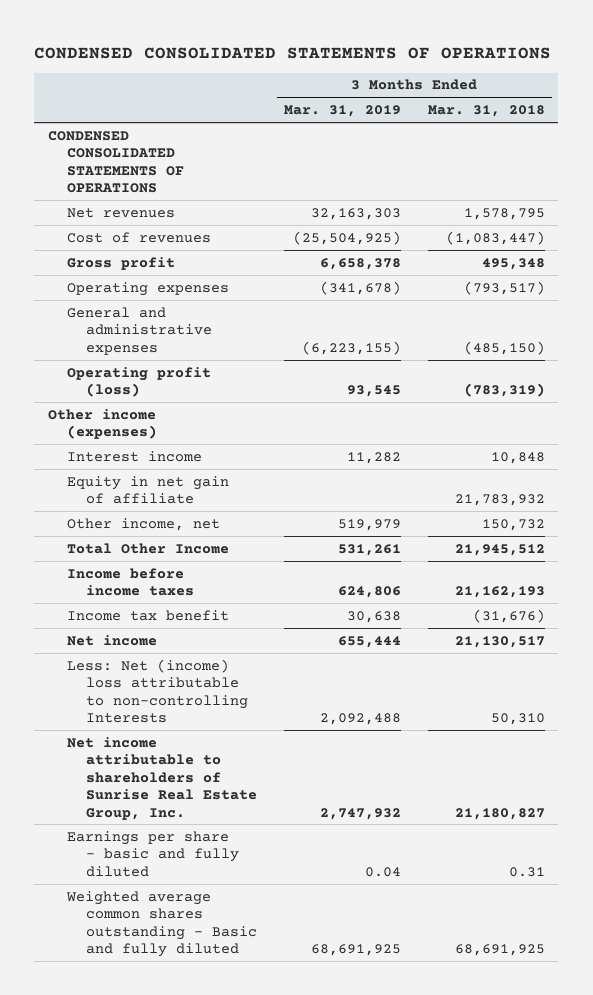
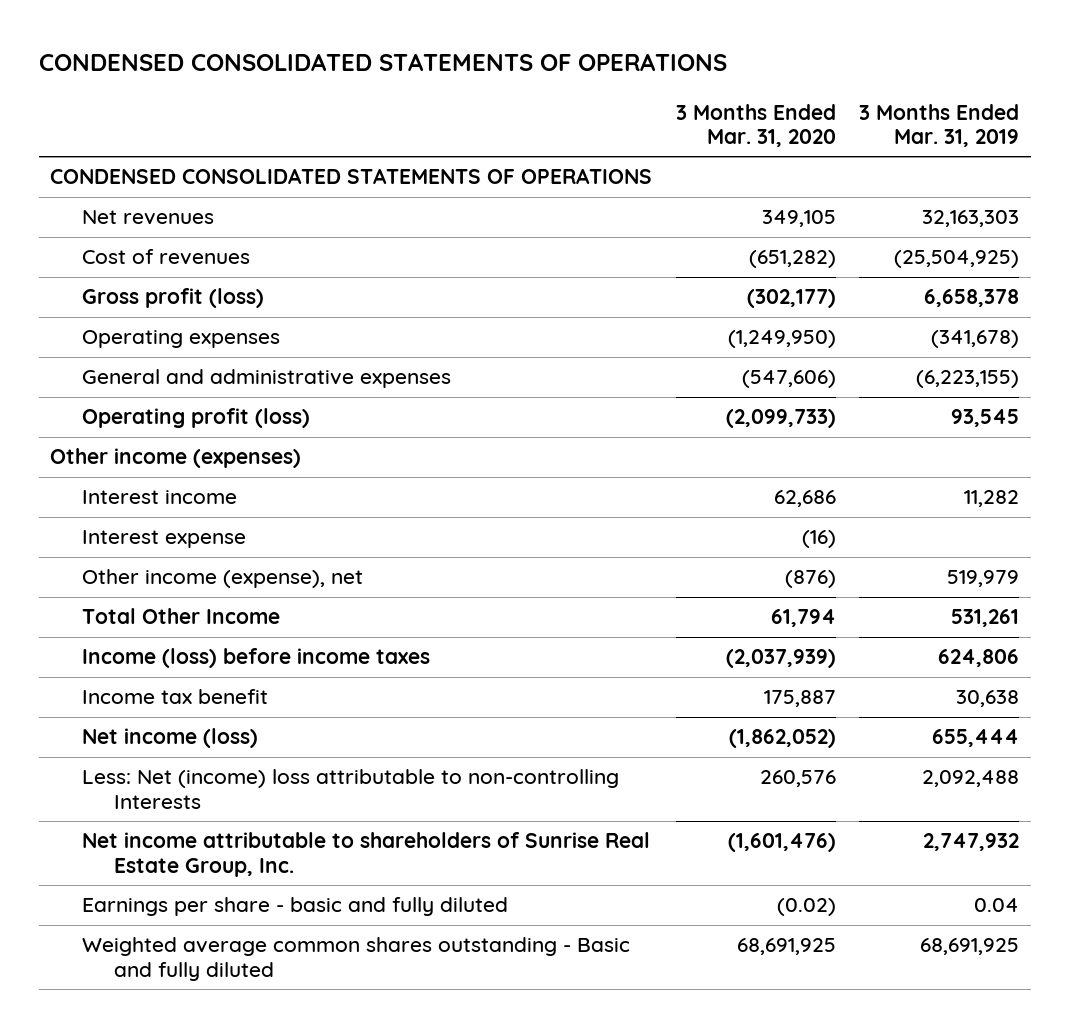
- | 3 Months Ended Mar. 31, 2019 | 3 Months Ended Mar. 31, 2018
+ | 3 Months Ended Mar. 31, 2020 | 3 Months Ended Mar. 31, 2019
- Gross profit | 6,658,378 | 495,348
+ Gross profit (loss) | (302,177) | 6,658,378
- Equity in net gain of affiliate | | 21,783,932
- Other income, net | 519,979 | 150,732
+ Interest expense | (16) |
+ Other income (expense), net | (876) | 519,979
- Income before income taxes | 624,806 | 21,162,193
+ Income (loss) before income taxes | (2,037,939) | 624,806
- Net income | 655,444 | 21,130,517
+ Net income (loss) | (1,862,052) | 655,444

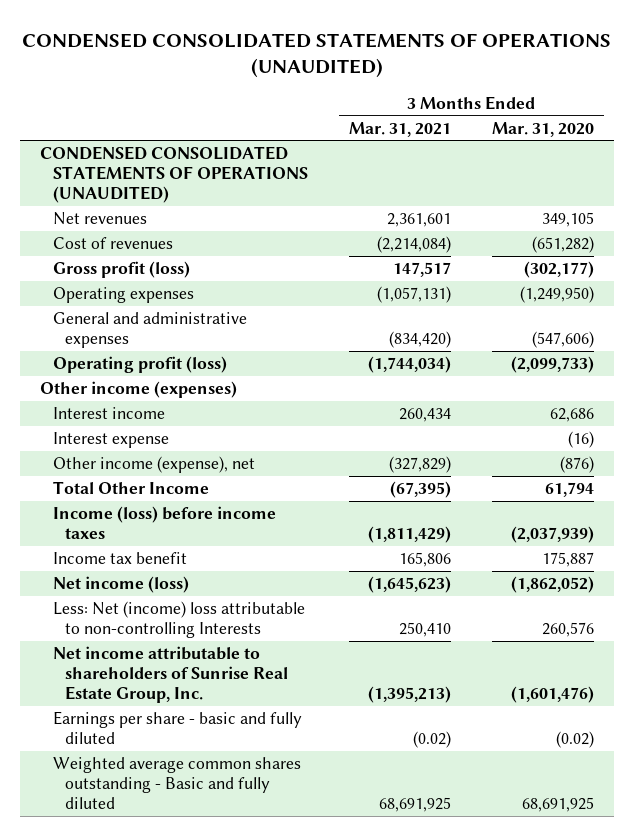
- CONDENSED CONSOLIDATED STATEMENTS OF OPERATIONS
+ CONDENSED CONSOLIDATED STATEMENTS OF OPERATIONS (UNAUDITED)
- | 3 Months Ended Mar. 31, 2020 | 3 Months Ended Mar. 31, 2019
+ | 3 Months Ended Mar. 31, 2021 | 3 Months Ended Mar. 31, 2020
- CONDENSED CONSOLIDATED STATEMENTS OF OPERATIONS
+ CONDENSED CONSOLIDATED STATEMENTS OF OPERATIONS (UNAUDITED)

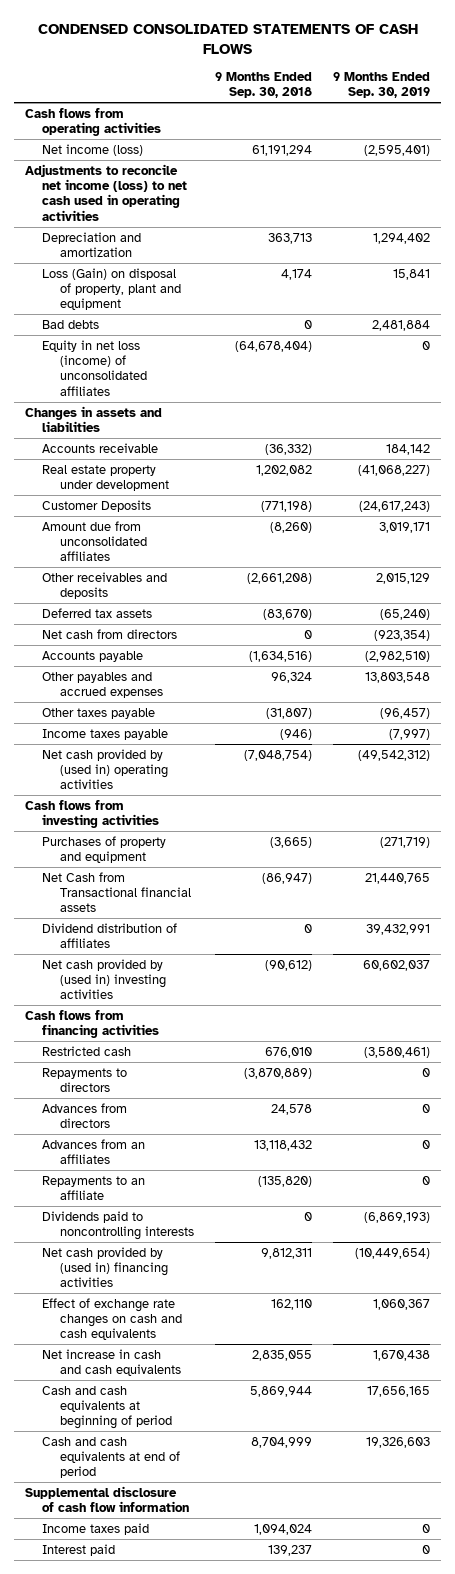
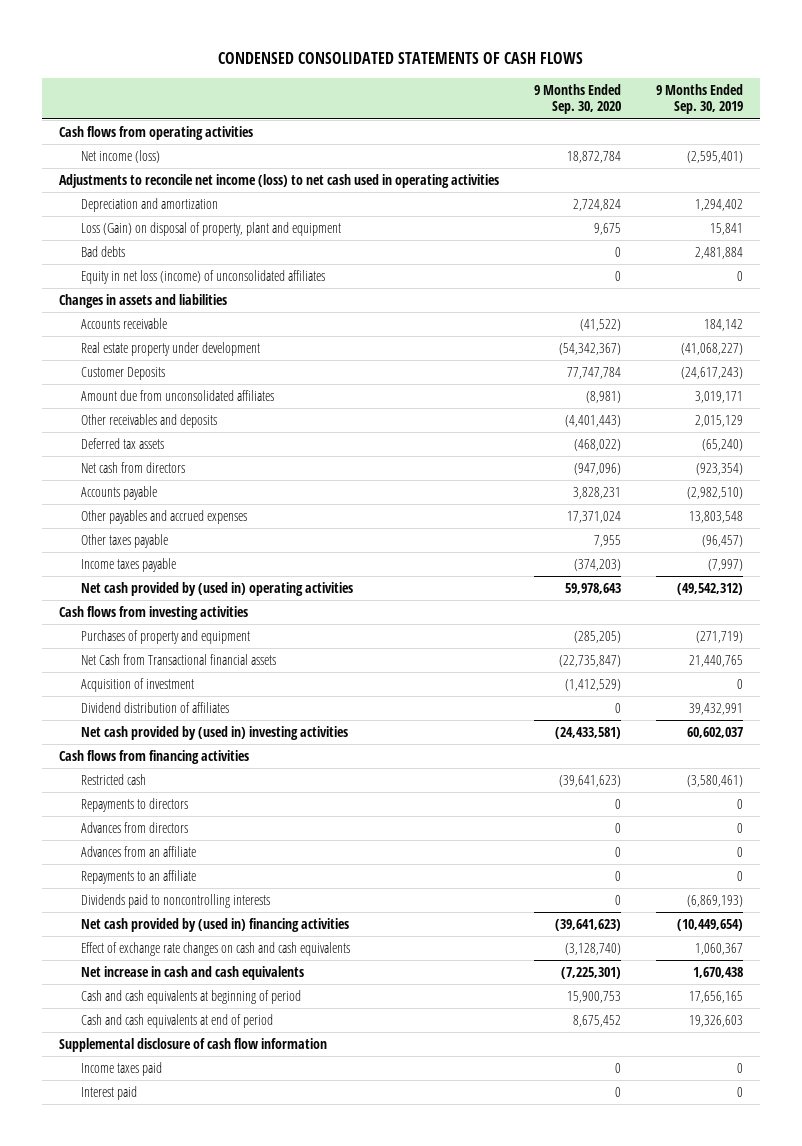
- | 9 Months Ended Sep. 30, 2018 | 9 Months Ended Sep. 30, 2019
+ | 9 Months Ended Sep. 30, 2020 | 9 Months Ended Sep. 30, 2019
+ Acquisition of investment | (1,412,529) | 0
- Advances from an affiliates | 13,118,432 | 0
+ Advances from an affiliate | 0 | 0

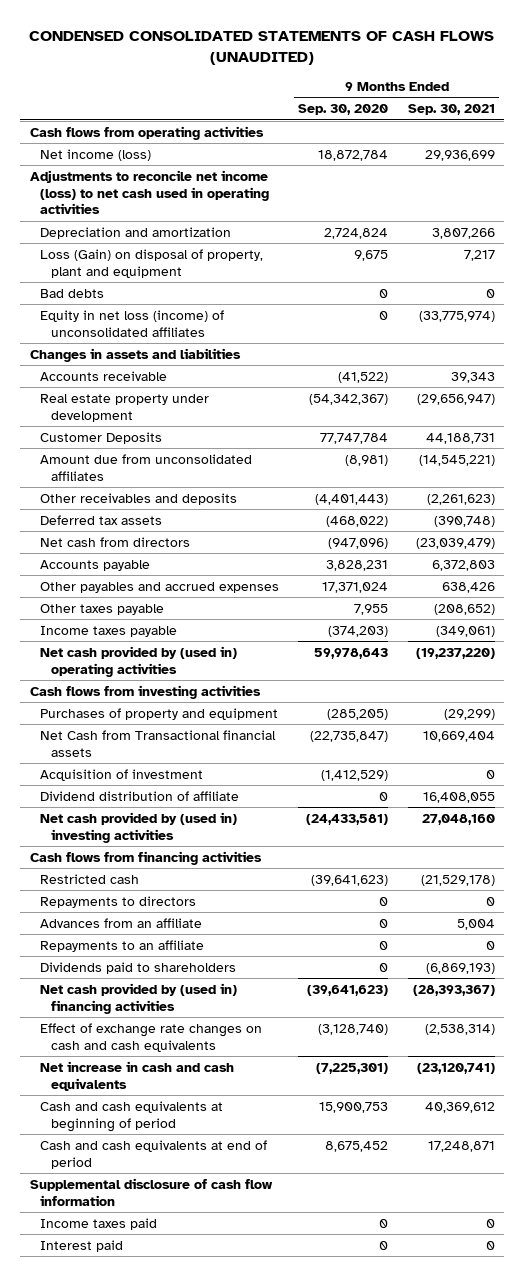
- CONDENSED CONSOLIDATED STATEMENTS OF CASH FLOWS
+ CONDENSED CONSOLIDATED STATEMENTS OF CASH FLOWS (UNAUDITED)
- | 9 Months Ended Sep. 30, 2020 | 9 Months Ended Sep. 30, 2019
+ | 9 Months Ended Sep. 30, 2020 | 9 Months Ended Sep. 30, 2021
- Dividend distribution of affiliates | 0 | 39,432,991
+ Dividend distribution of affiliate | 0 | 16,408,055
- Advances from directors | 0 | 0
- Dividends paid to noncontrolling interests | 0 | (6,869,193)
+ Dividends paid to shareholders | 0 | (6,869,193)

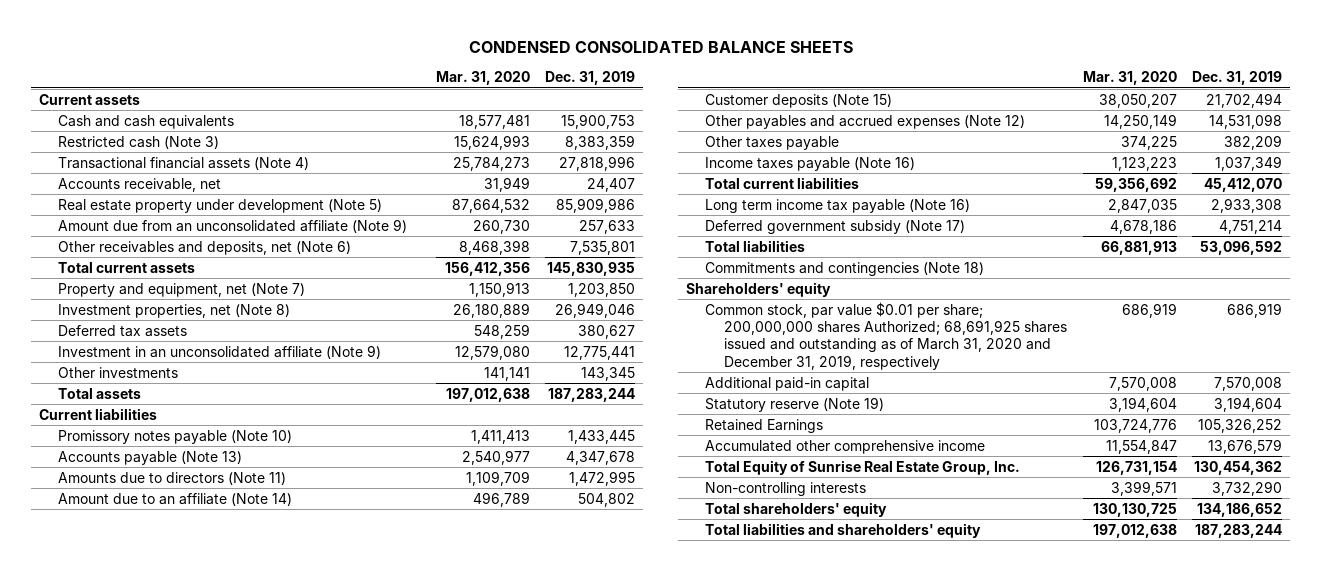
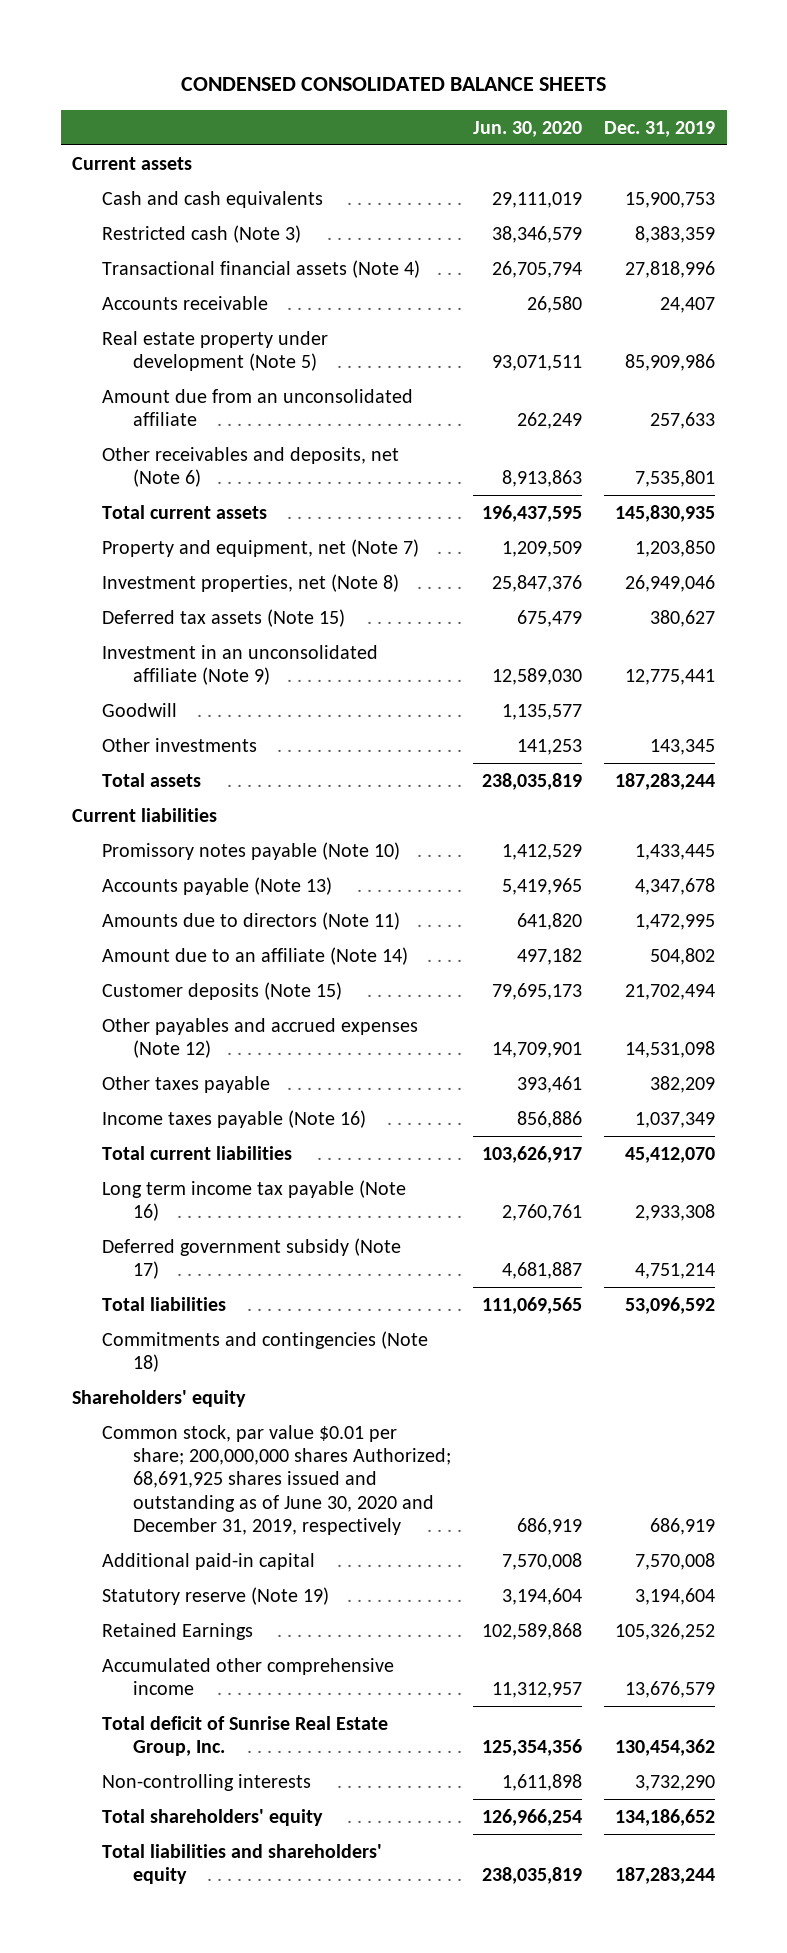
- | Mar. 31, 2020 | Dec. 31, 2019
+ | Jun. 30, 2020 | Dec. 31, 2019
- Accounts receivable, net | 31,949 | 24,407
+ Accounts receivable | 26,580 | 24,407
- Amount due from an unconsolidated affiliate (Note 9) | 260,730 | 257,633
+ Amount due from an unconsolidated affiliate | 262,249 | 257,633
- Deferred tax assets | 548,259 | 380,627
+ Deferred tax assets (Note 15) | 675,479 | 380,627
+ Goodwill | 1,135,577 |
- Common stock, par value $0.01 per share; 200,000,000 shares Authorized; 68,691,925 shares issued and outstanding as of March 31, 2020 and December 31, 2019, respectively | 686,919 | 686,919
+ Common stock, par value $0.01 per share; 200,000,000 shares Authorized; 68,691,925 shares issued and outstanding as of June 30, 2020 and December 31, 2019, respectively | 686,919 | 686,919
- Total Equity of Sunrise Real Estate Group, Inc. | 126,731,154 | 130,454,362
+ Total deficit of Sunrise Real Estate Group, Inc. | 125,354,356 | 130,454,362

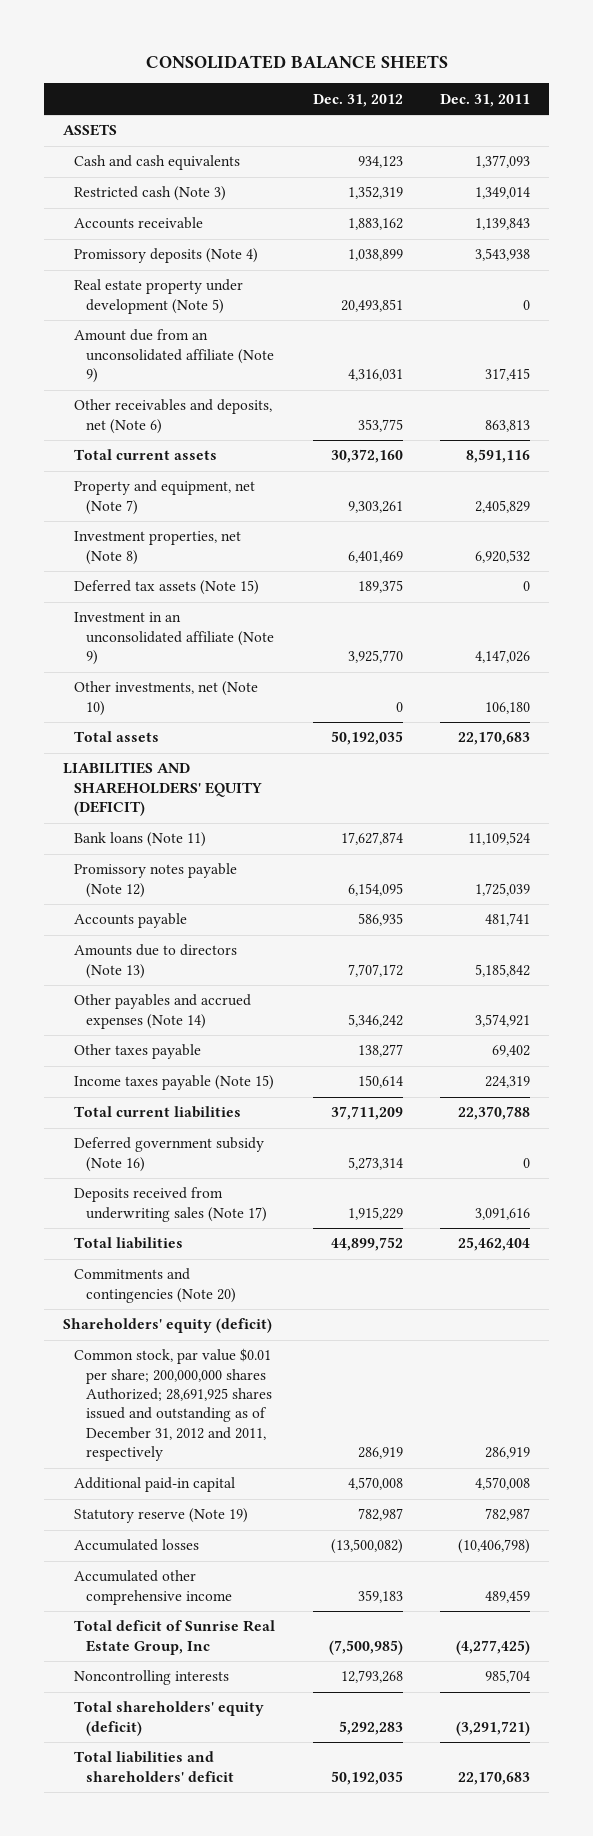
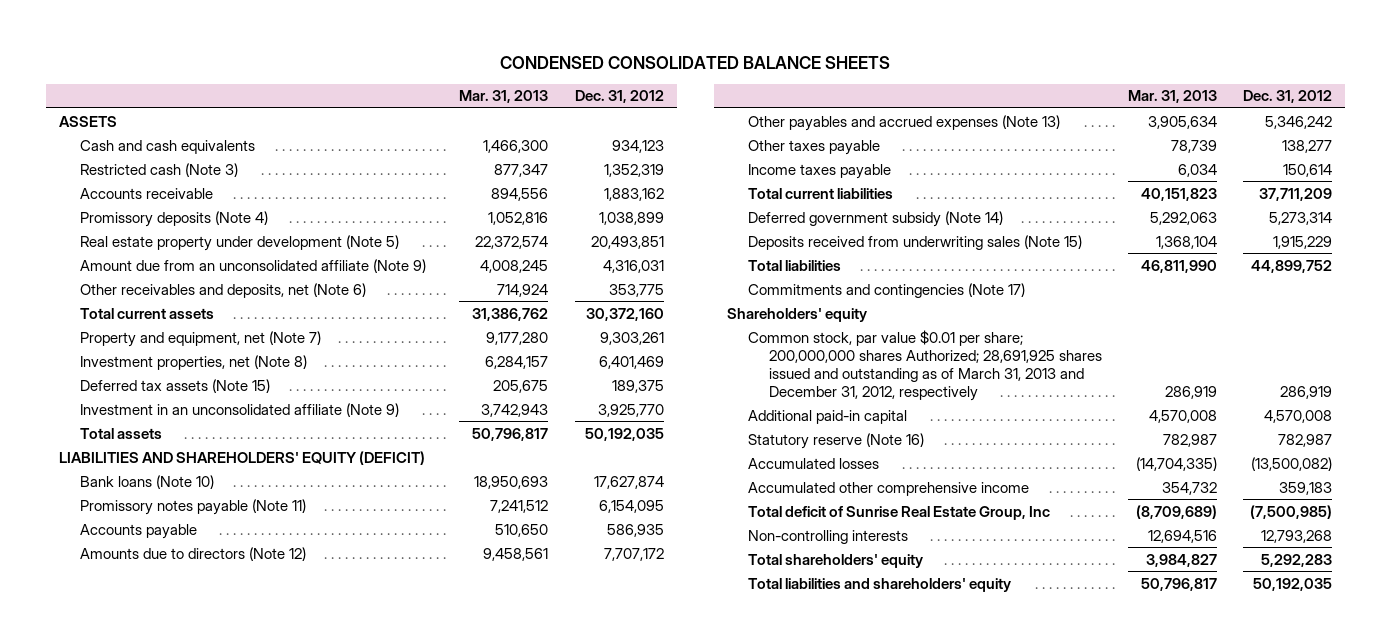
- CONSOLIDATED BALANCE SHEETS
+ CONDENSED CONSOLIDATED BALANCE SHEETS
- | Dec. 31, 2012 | Dec. 31, 2011
+ | Mar. 31, 2013 | Dec. 31, 2012
- Other investments, net (Note 10) | 0 | 106,180
- Bank loans (Note 11) | 17,627,874 | 11,109,524
- Promissory notes payable (Note 12) | 6,154,095 | 1,725,039
+ Bank loans (Note 10) | 18,950,693 | 17,627,874
+ Promissory notes payable (Note 11) | 7,241,512 | 6,154,095
- Amounts due to directors (Note 13) | 7,707,172 | 5,185,842
- Other payables and accrued expenses (Note 14) | 5,346,242 | 3,574,921
+ Amounts due to directors (Note 12) | 9,458,561 | 7,707,172
+ Other payables and accrued expenses (Note 13) | 3,905,634 | 5,346,242
- Income taxes payable (Note 15) | 150,614 | 224,319
+ Income taxes payable | 6,034 | 150,614
- Deferred government subsidy (Note 16) | 5,273,314 | 0
- Deposits received from underwriting sales (Note 17) | 1,915,229 | 3,091,616
+ Deferred government subsidy (Note 14) | 5,292,063 | 5,273,314
+ Deposits received from underwriting sales (Note 15) | 1,368,104 | 1,915,229
- Commitments and contingencies (Note 20)
- Shareholders' equity (deficit)
- Common stock, par value $0.01 per share; 200,000,000 shares Authorized; 28,691,925 shares issued and outstanding as of December 31, 2012 and 2011, respectively | 286,919 | 286,919
+ Commitments and contingencies (Note 17)
+ Shareholders' equity
+ Common stock, par value $0.01 per share; 200,000,000 shares Authorized; 28,691,925 shares issued and outstanding as of March 31, 2013 and December 31, 2012, respectively | 286,919 | 286,919
- Statutory reserve (Note 19) | 782,987 | 782,987
+ Statutory reserve (Note 16) | 782,987 | 782,987
- Noncontrolling interests | 12,793,268 | 985,704
- Total shareholders' equity (deficit) | 5,292,283 | (3,291,721)
- Total liabilities and shareholders' deficit | 50,192,035 | 22,170,683
+ Non-controlling interests | 12,694,516 | 12,793,268
+ Total shareholders' equity | 3,984,827 | 5,292,283
+ Total liabilities and shareholders' equity | 50,796,817 | 50,192,035

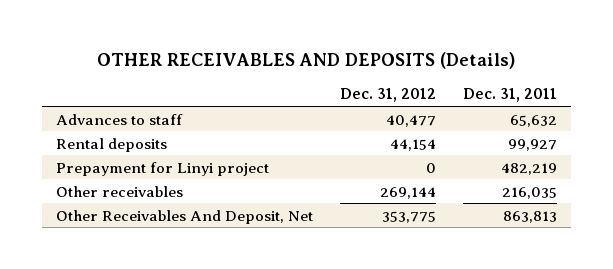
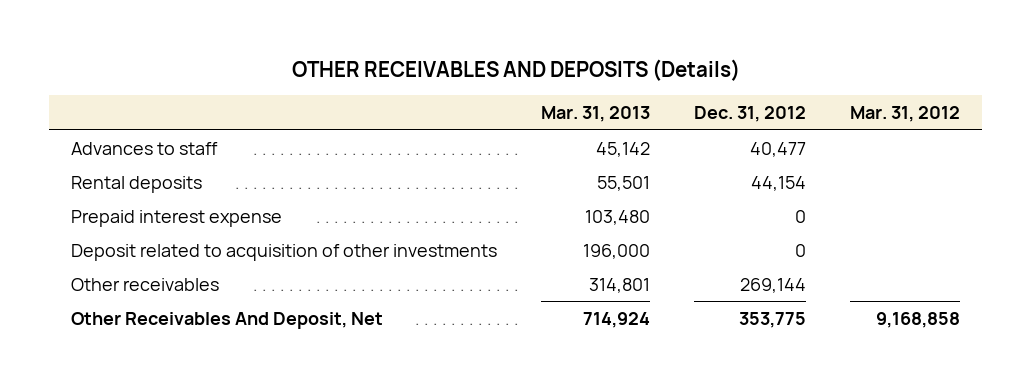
- | Dec. 31, 2012 | Dec. 31, 2011
+ | Mar. 31, 2013 | Dec. 31, 2012 | Mar. 31, 2012
- Prepayment for Linyi project | 0 | 482,219
+ Prepaid interest expense | 103,480 | 0 |
+ Deposit related to acquisition of other investments | 196,000 | 0 |

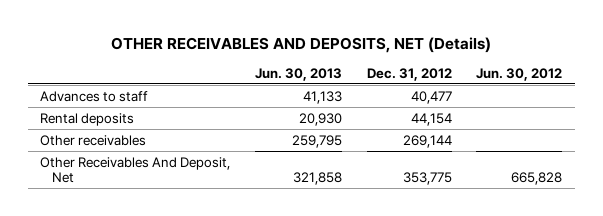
- OTHER RECEIVABLES AND DEPOSITS (Details)
+ OTHER RECEIVABLES AND DEPOSITS, NET (Details)
- | Mar. 31, 2013 | Dec. 31, 2012 | Mar. 31, 2012
+ | Jun. 30, 2013 | Dec. 31, 2012 | Jun. 30, 2012
- Prepaid interest expense | 103,480 | 0 |
- Deposit related to acquisition of other investments | 196,000 | 0 |

